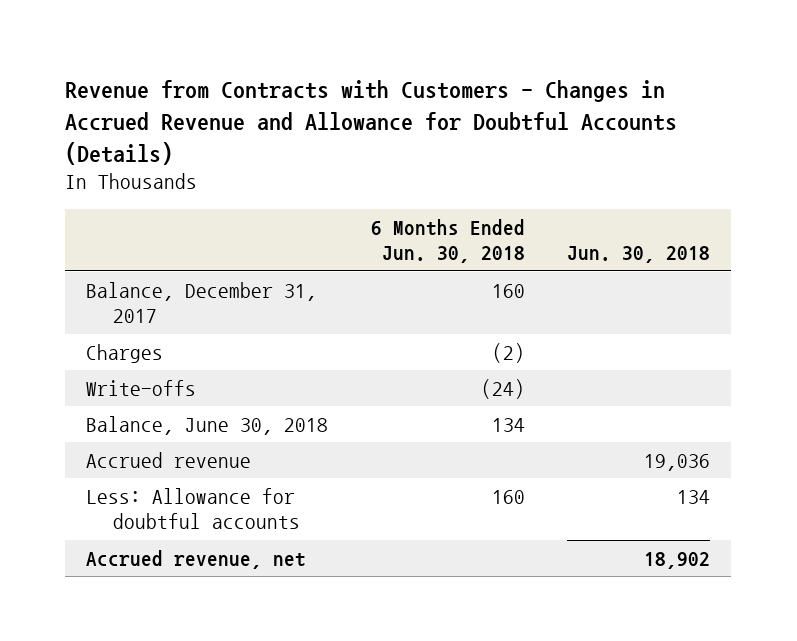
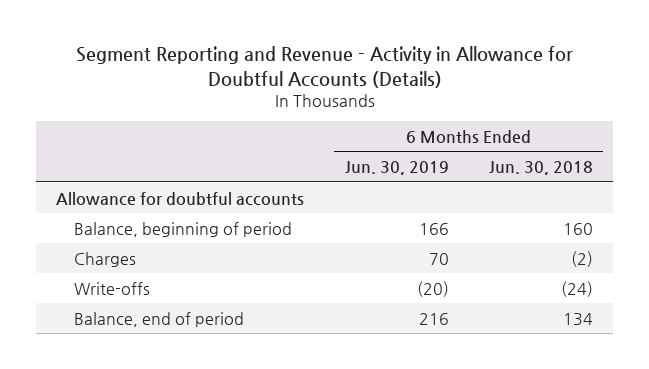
- Revenue from Contracts with Customers - Changes in Accrued Revenue and Allowance for Doubtful Accounts (Details)
+ Segment Reporting and Revenue - Activity in Allowance for Doubtful Accounts (Details)
- | 6 Months Ended Jun. 30, 2018 | Jun. 30, 2018
+ | 6 Months Ended Jun. 30, 2019 | 6 Months Ended Jun. 30, 2018
- Balance, December 31, 2017 | 160 |
+ Allowance for doubtful accounts
+ Balance, beginning of period | 166 | 160
- Balance, June 30, 2018 | 134 |
- Accrued revenue | | 19,036
- Less: Allowance for doubtful accounts | 160 | 134
- Accrued revenue, net | | 18,902
+ Balance, end of period | 216 | 134

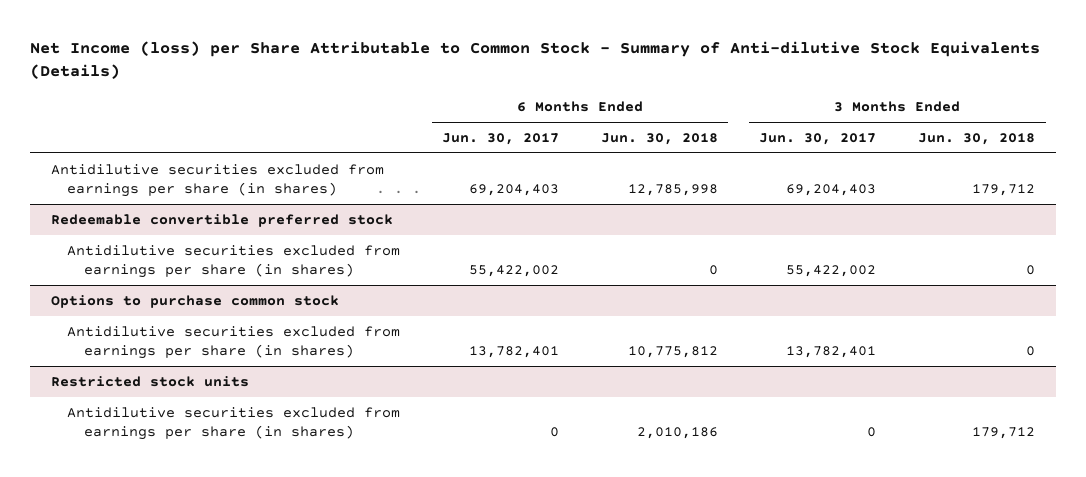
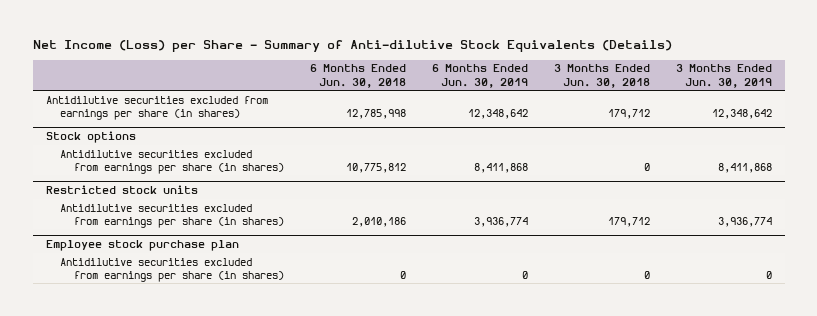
- Net Income (loss) per Share Attributable to Common Stock - Summary of Anti-dilutive Stock Equivalents (Details)
+ Net Income (Loss) per Share - Summary of Anti-dilutive Stock Equivalents (Details)
- | 6 Months Ended Jun. 30, 2017 | 6 Months Ended Jun. 30, 2018 | 3 Months Ended Jun. 30, 2017 | 3 Months Ended Jun. 30, 2018
+ | 6 Months Ended Jun. 30, 2018 | 6 Months Ended Jun. 30, 2019 | 3 Months Ended Jun. 30, 2018 | 3 Months Ended Jun. 30, 2019
- Redeemable convertible preferred stock
- Antidilutive securities excluded from earnings per share (in shares) | 55,422,002 | 0 | 55,422,002 | 0
- Options to purchase common stock
+ Stock options
+ Employee stock purchase plan
+ Antidilutive securities excluded from earnings per share (in shares) | 0 | 0 | 0 | 0

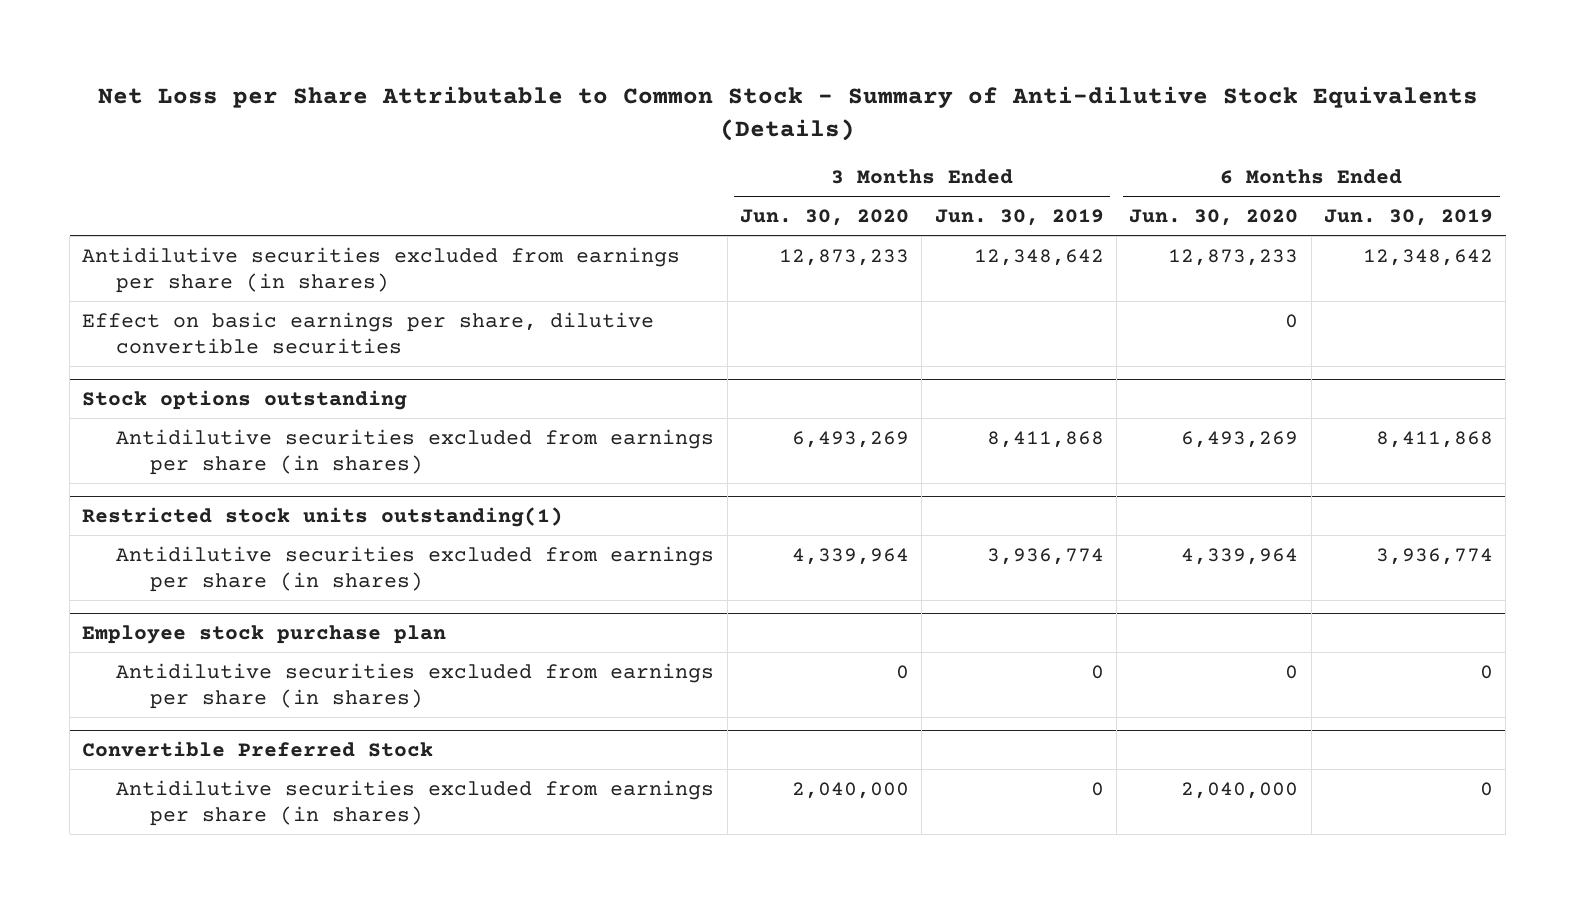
- Net Income (Loss) per Share - Summary of Anti-dilutive Stock Equivalents (Details)
+ Net Loss per Share Attributable to Common Stock - Summary of Anti-dilutive Stock Equivalents (Details)
- | 6 Months Ended Jun. 30, 2018 | 6 Months Ended Jun. 30, 2019 | 3 Months Ended Jun. 30, 2018 | 3 Months Ended Jun. 30, 2019
+ | 3 Months Ended Jun. 30, 2020 | 3 Months Ended Jun. 30, 2019 | 6 Months Ended Jun. 30, 2020 | 6 Months Ended Jun. 30, 2019
- Stock options
+ Effect on basic earnings per share, dilutive convertible securities | | | 0 |
+ Stock options outstanding
- Restricted stock units
+ Restricted stock units outstanding(1)
+ Convertible Preferred Stock
+ Antidilutive securities excluded from earnings per share (in shares) | 2,040,000 | 0 | 2,040,000 | 0

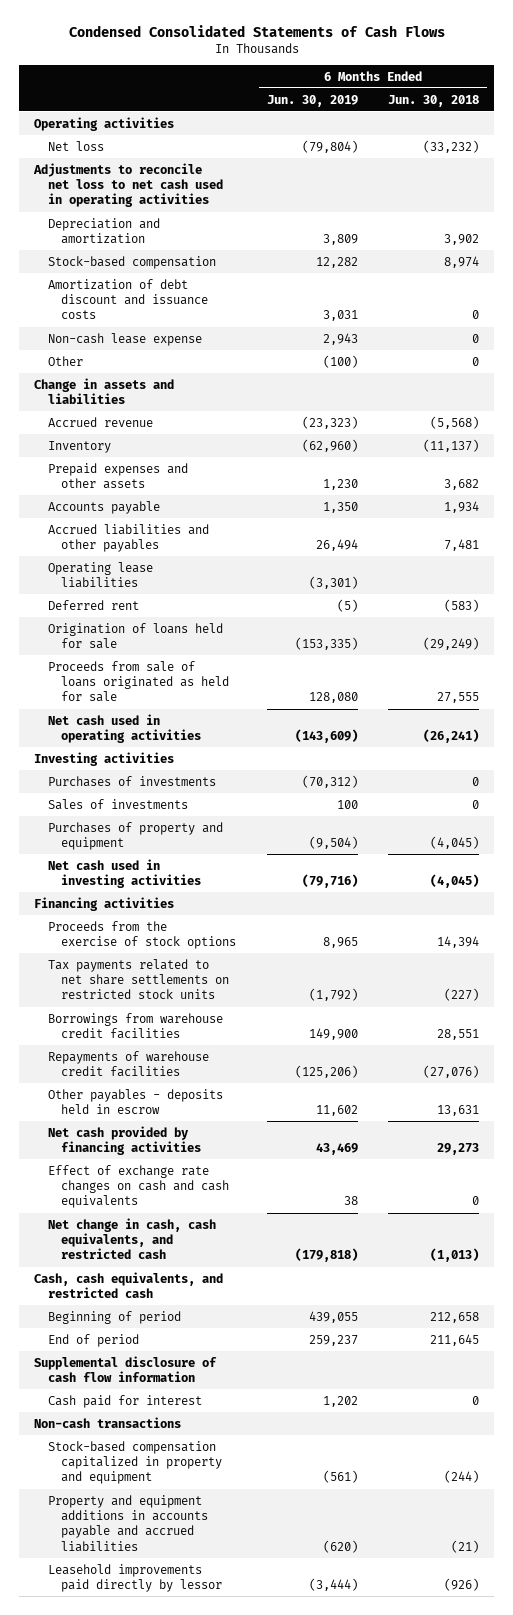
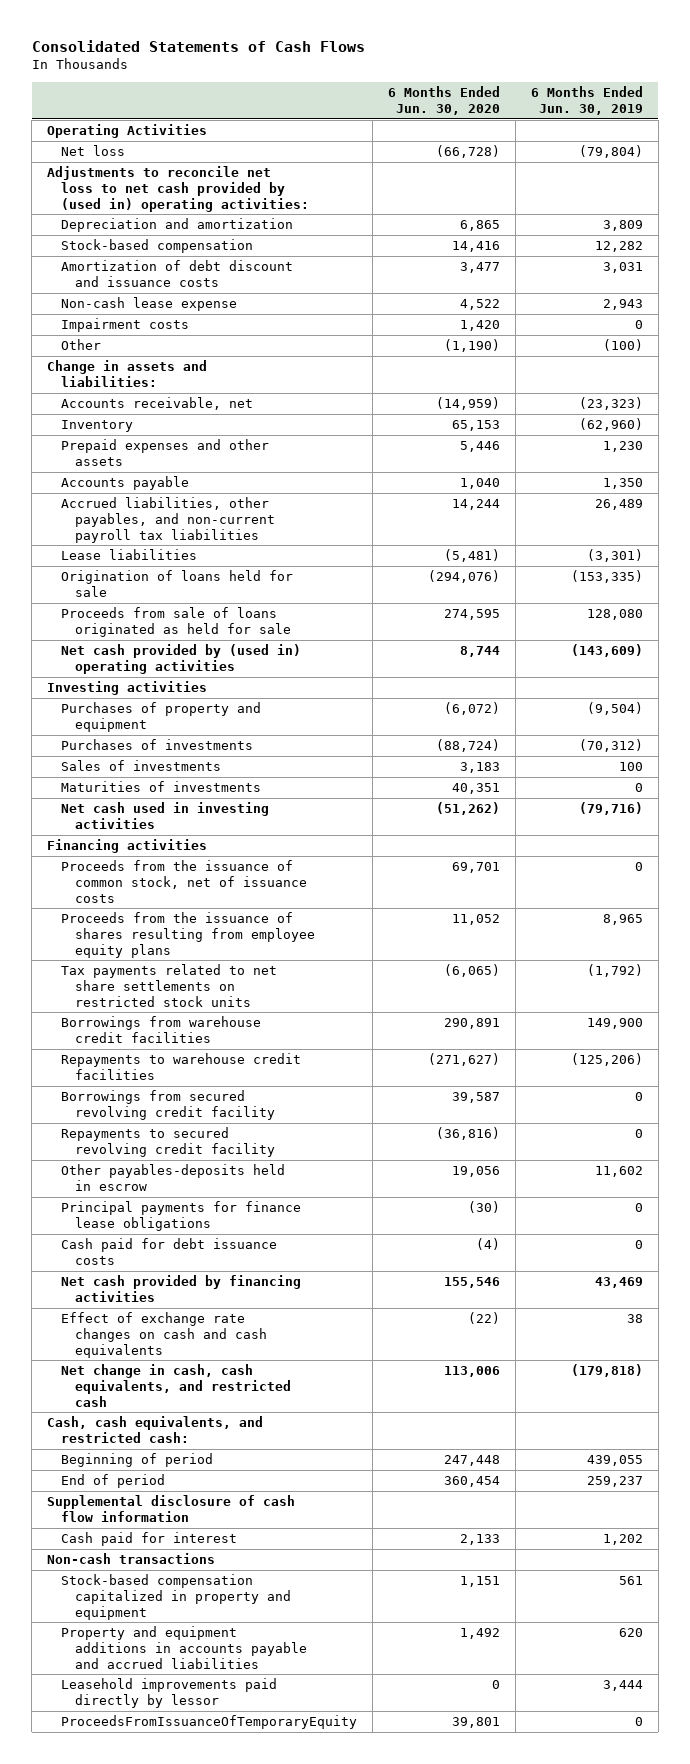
- Condensed Consolidated Statements of Cash Flows
+ Consolidated Statements of Cash Flows
- | 6 Months Ended Jun. 30, 2019 | 6 Months Ended Jun. 30, 2018
+ | 6 Months Ended Jun. 30, 2020 | 6 Months Ended Jun. 30, 2019
- Operating activities
+ Operating Activities
- Adjustments to reconcile net loss to net cash used in operating activities
+ Adjustments to reconcile net loss to net cash provided by (used in) operating activities:
+ Impairment costs | 1,420 | 0
- Change in assets and liabilities
- Accrued revenue | (23,323) | (5,568)
+ Change in assets and liabilities:
+ Accounts receivable, net | (14,959) | (23,323)
- Accrued liabilities and other payables | 26,494 | 7,481
- Operating lease liabilities | (3,301) |
- Deferred rent | (5) | (583)
+ Accrued liabilities, other payables, and non-current payroll tax liabilities | 14,244 | 26,489
+ Lease liabilities | (5,481) | (3,301)
- Net cash used in operating activities | (143,609) | (26,241)
+ Net cash provided by (used in) operating activities | 8,744 | (143,609)
moved up: Purchases of property and equipment | (6,072) | (9,504)
+ Maturities of investments | 40,351 | 0
- Proceeds from the exercise of stock options | 8,965 | 14,394
+ Proceeds from the issuance of common stock, net of issuance costs | 69,701 | 0
+ Proceeds from the issuance of shares resulting from employee equity plans | 11,052 | 8,965
- Repayments of warehouse credit facilities | (125,206) | (27,076)
- Other payables - deposits held in escrow | 11,602 | 13,631
+ Repayments to warehouse credit facilities | (271,627) | (125,206)
+ Borrowings from secured revolving credit facility | 39,587 | 0
+ Repayments to secured revolving credit facility | (36,816) | 0
+ Other payables-deposits held in escrow | 19,056 | 11,602
+ Principal payments for finance lease obligations | (30) | 0
+ Cash paid for debt issuance costs | (4) | 0
- Cash, cash equivalents, and restricted cash
+ Cash, cash equivalents, and restricted cash:
- Stock-based compensation capitalized in property and equipment | (561) | (244)
- Property and equipment additions in accounts payable and accrued liabilities | (620) | (21)
- Leasehold improvements paid directly by lessor | (3,444) | (926)
+ Stock-based compensation capitalized in property and equipment | 1,151 | 561
+ Property and equipment additions in accounts payable and accrued liabilities | 1,492 | 620
+ Leasehold improvements paid directly by lessor | 0 | 3,444
+ ProceedsFromIssuanceOfTemporaryEquity | 39,801 | 0

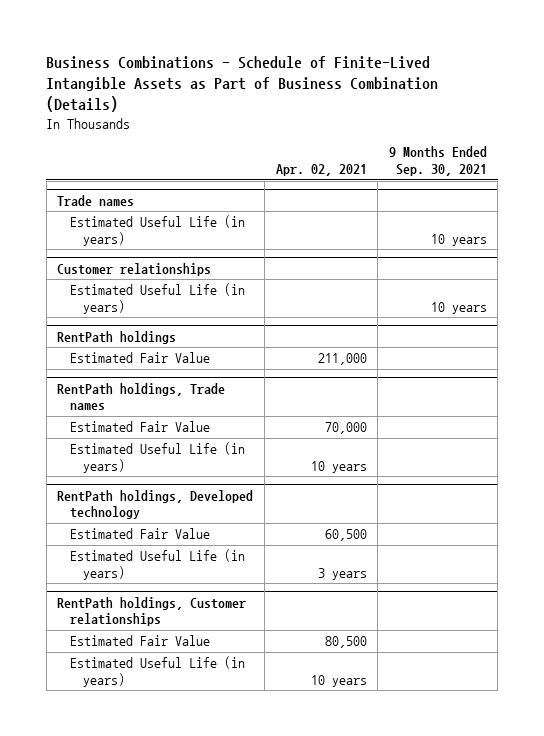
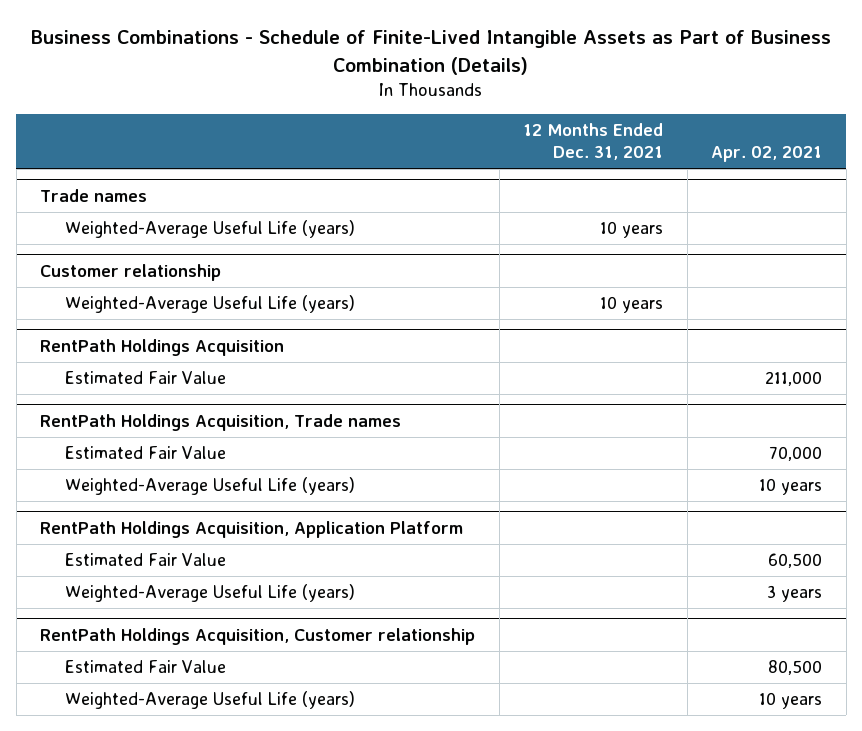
- | Apr. 02, 2021 | 9 Months Ended Sep. 30, 2021
+ | 12 Months Ended Dec. 31, 2021 | Apr. 02, 2021
@ Trade names
- Estimated Useful Life (in years) | | 10 years
- Customer relationships
- Estimated Useful Life (in years) | | 10 years
- RentPath holdings
@ Trade names
+ Weighted-Average Useful Life (years) | 10 years |
+ Customer relationship
+ Weighted-Average Useful Life (years) | 10 years |
+ RentPath Holdings Acquisition
- RentPath holdings, Trade names
+ RentPath Holdings Acquisition, Trade names
- Estimated Useful Life (in years) | 10 years |
- RentPath holdings, Developed technology
+ Weighted-Average Useful Life (years) | | 10 years
+ RentPath Holdings Acquisition, Application Platform
- Estimated Useful Life (in years) | 3 years |
- RentPath holdings, Customer relationships
+ Weighted-Average Useful Life (years) | | 3 years
+ RentPath Holdings Acquisition, Customer relationship
- Estimated Useful Life (in years) | 10 years |
+ Weighted-Average Useful Life (years) | | 10 years

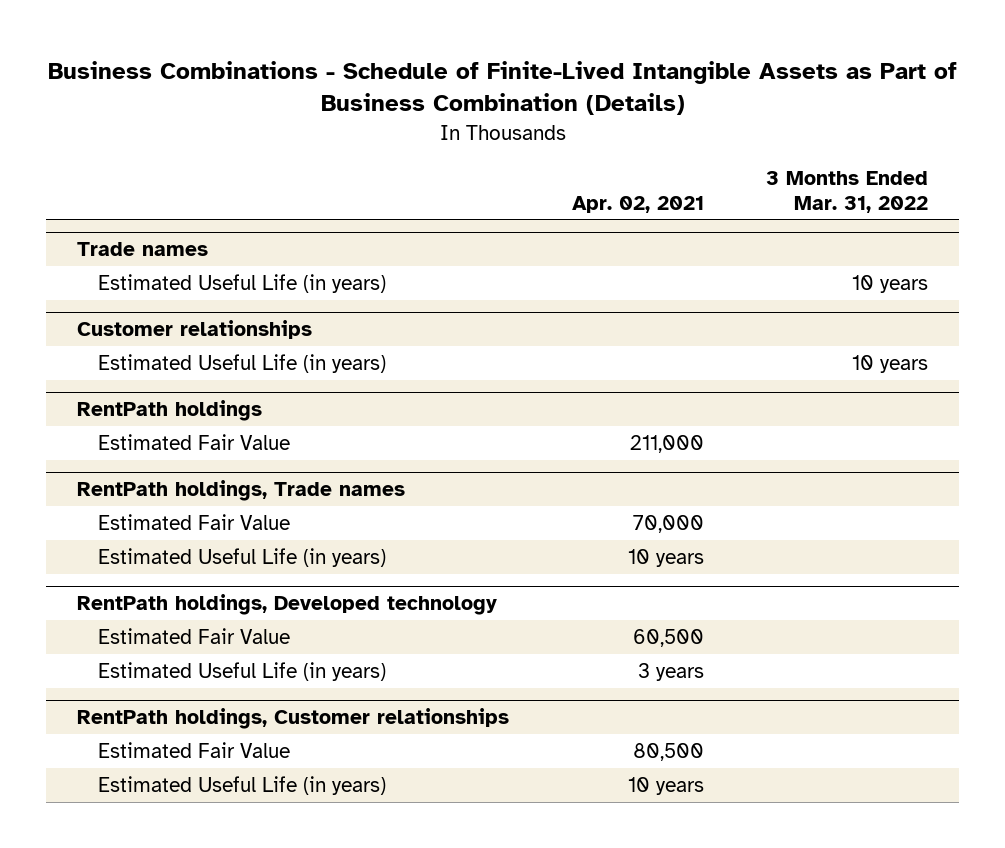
- | 12 Months Ended Dec. 31, 2021 | Apr. 02, 2021
+ | Apr. 02, 2021 | 3 Months Ended Mar. 31, 2022
@ Trade names
- Weighted-Average Useful Life (years) | 10 years |
- Customer relationship
- Weighted-Average Useful Life (years) | 10 years |
- RentPath Holdings Acquisition
@ Trade names
+ Estimated Useful Life (in years) | | 10 years
+ Customer relationships
+ Estimated Useful Life (in years) | | 10 years
+ RentPath holdings
- RentPath Holdings Acquisition, Trade names
+ RentPath holdings, Trade names
- Weighted-Average Useful Life (years) | | 10 years
- RentPath Holdings Acquisition, Application Platform
+ Estimated Useful Life (in years) | 10 years |
+ RentPath holdings, Developed technology
- Weighted-Average Useful Life (years) | | 3 years
- RentPath Holdings Acquisition, Customer relationship
+ Estimated Useful Life (in years) | 3 years |
+ RentPath holdings, Customer relationships
- Weighted-Average Useful Life (years) | | 10 years
+ Estimated Useful Life (in years) | 10 years |

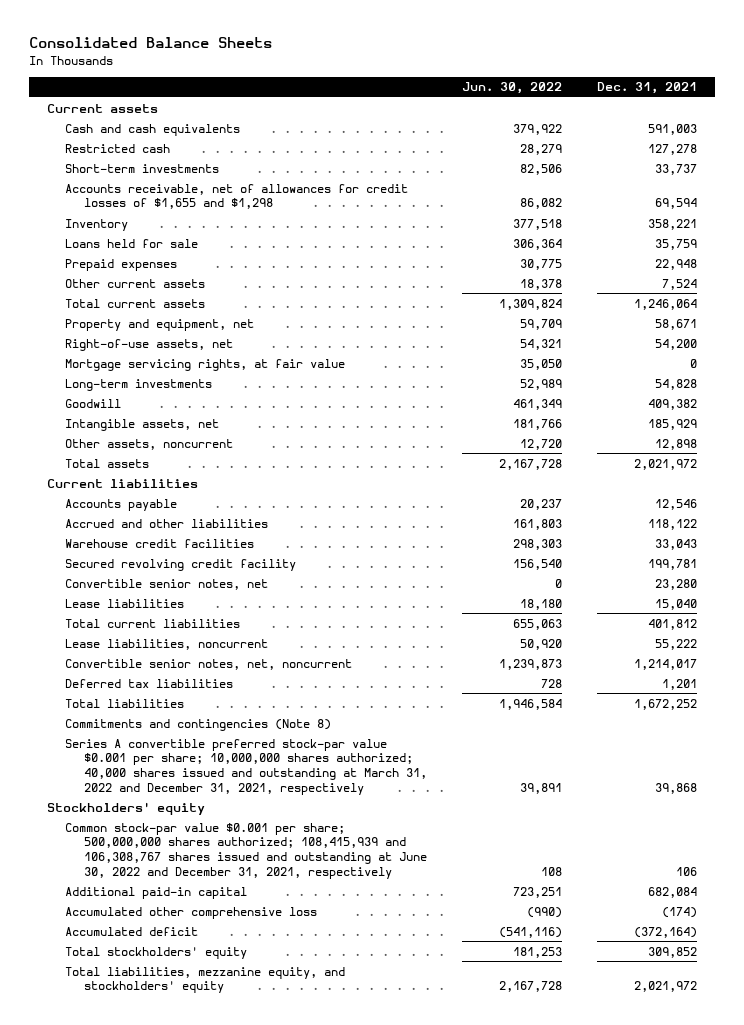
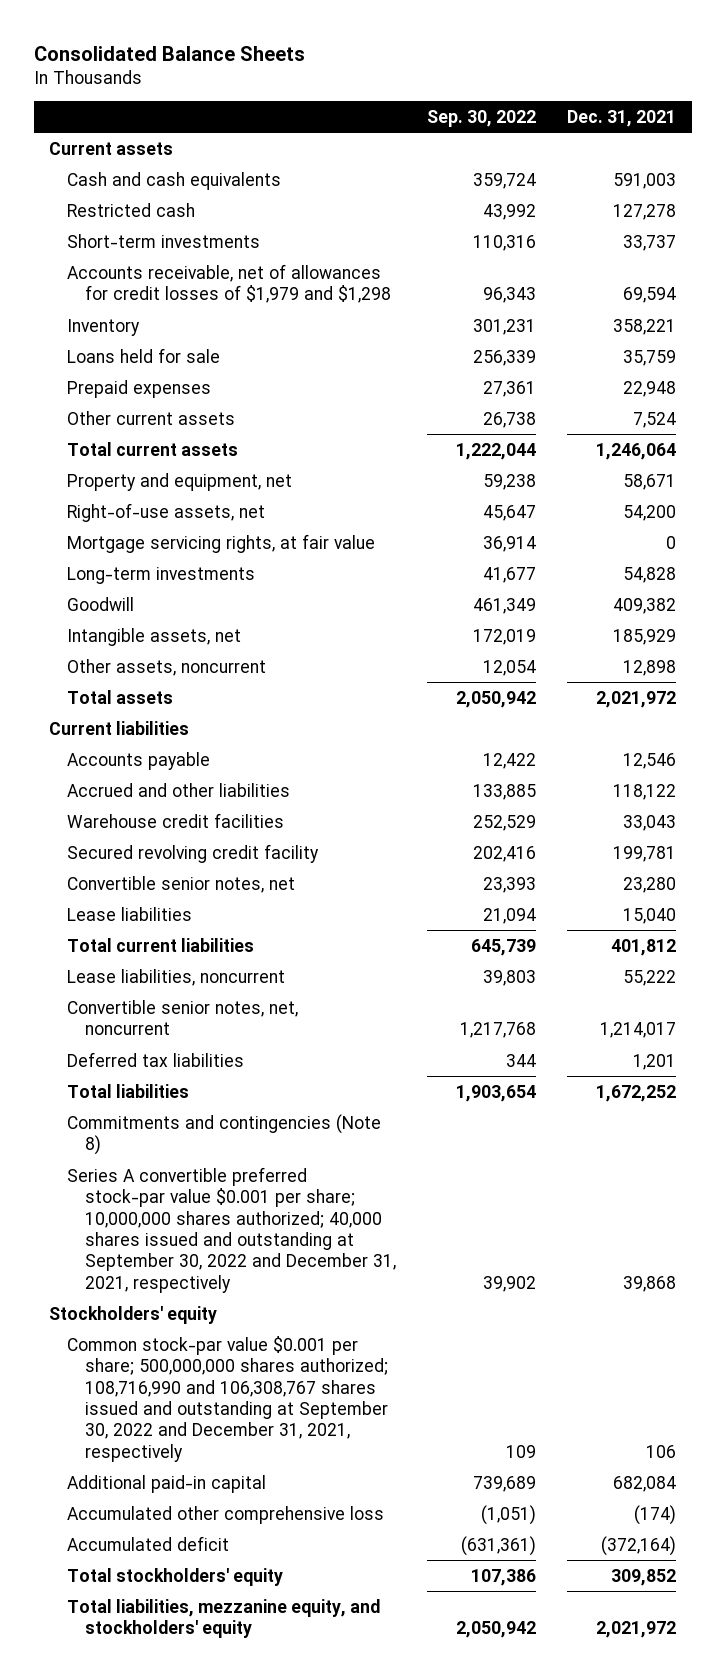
- | Jun. 30, 2022 | Dec. 31, 2021
+ | Sep. 30, 2022 | Dec. 31, 2021
- Accounts receivable, net of allowances for credit losses of $1,655 and $1,298 | 86,082 | 69,594
+ Accounts receivable, net of allowances for credit losses of $1,979 and $1,298 | 96,343 | 69,594
- Series A convertible preferred stock-par value $0.001 per share; 10,000,000 shares authorized; 40,000 shares issued and outstanding at March 31, 2022 and December 31, 2021, respectively | 39,891 | 39,868
+ Series A convertible preferred stock-par value $0.001 per share; 10,000,000 shares authorized; 40,000 shares issued and outstanding at September 30, 2022 and December 31, 2021, respectively | 39,902 | 39,868
- Common stock-par value $0.001 per share; 500,000,000 shares authorized; 108,415,939 and 106,308,767 shares issued and outstanding at June 30, 2022 and December 31, 2021, respectively | 108 | 106
+ Common stock-par value $0.001 per share; 500,000,000 shares authorized; 108,716,990 and 106,308,767 shares issued and outstanding at September 30, 2022 and December 31, 2021, respectively | 109 | 106

